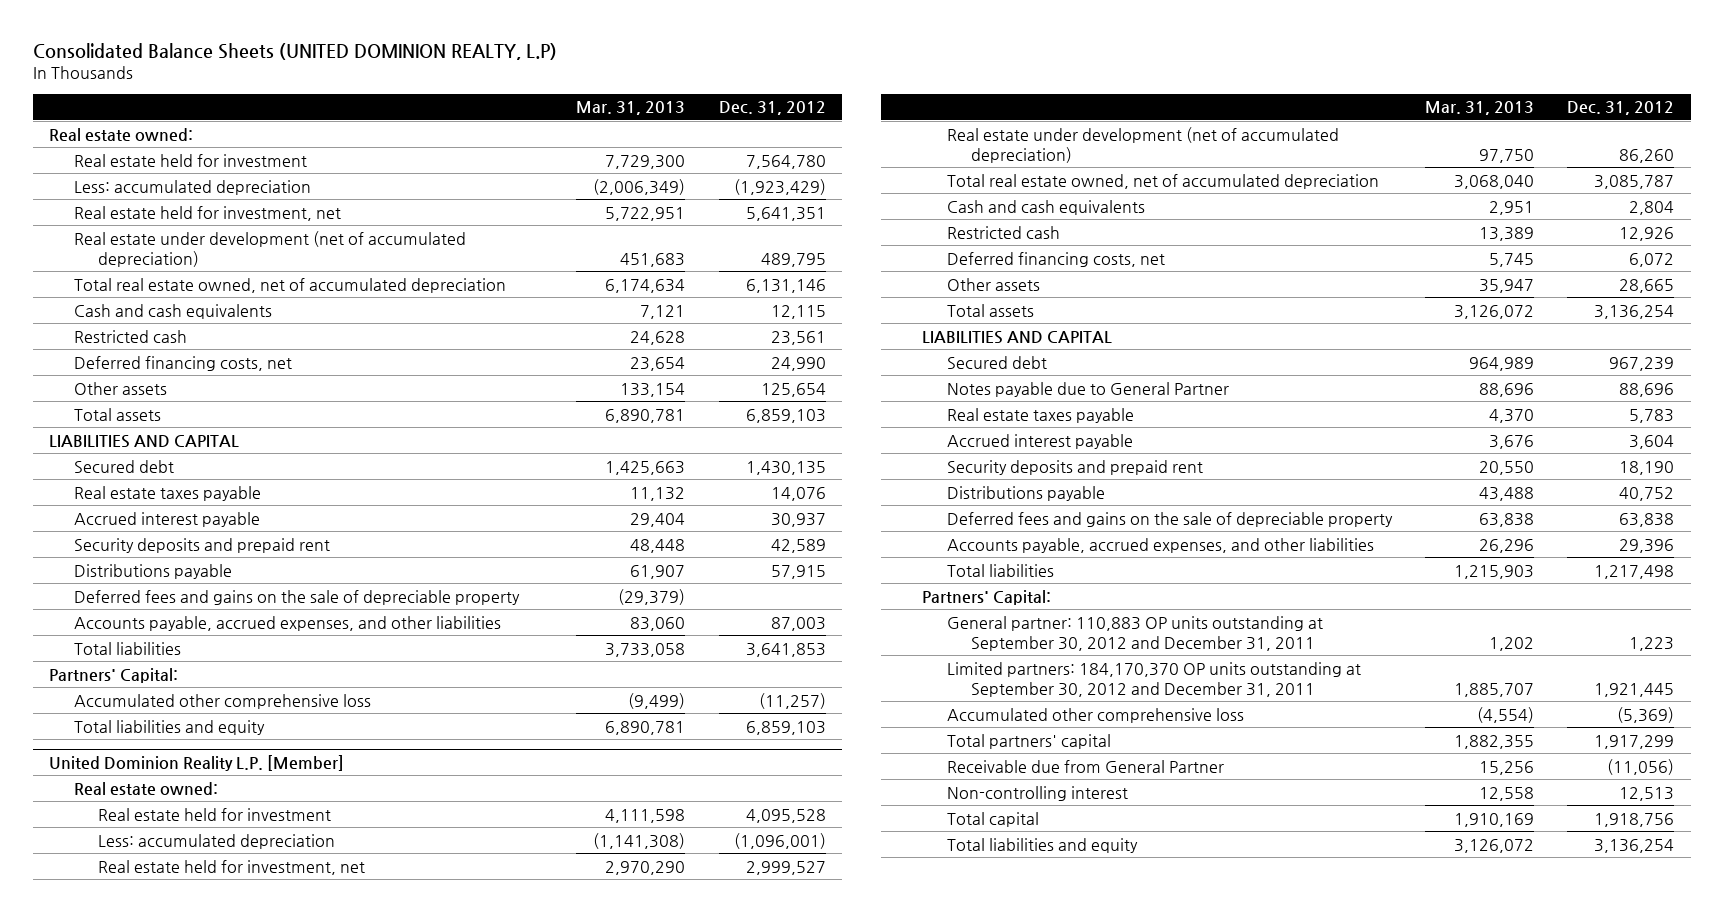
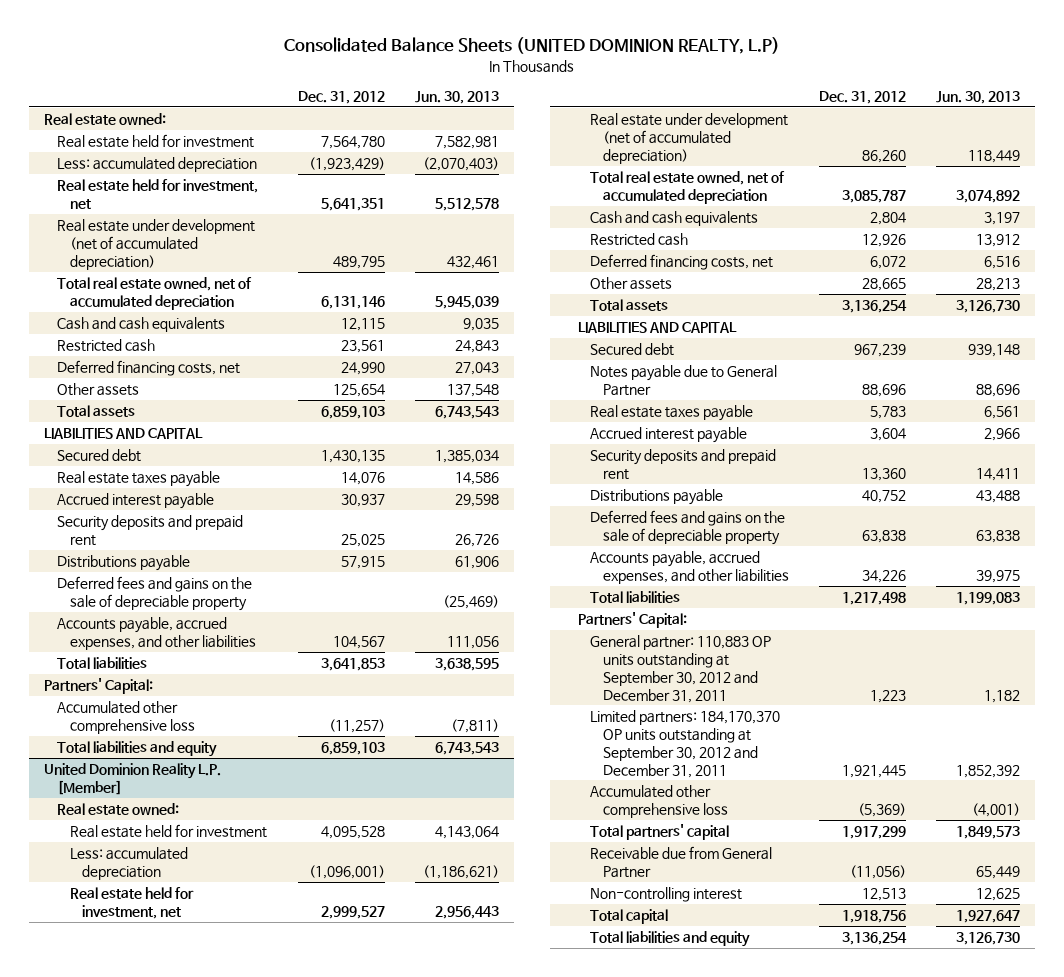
- | Mar. 31, 2013 | Dec. 31, 2012
+ | Dec. 31, 2012 | Jun. 30, 2013
- Security deposits and prepaid rent | 48,448 | 42,589
+ Security deposits and prepaid rent | 25,025 | 26,726
- Accounts payable, accrued expenses, and other liabilities | 83,060 | 87,003
+ Accounts payable, accrued expenses, and other liabilities | 104,567 | 111,056
@ United Dominion Reality L.P. [Member]
- Security deposits and prepaid rent | 20,550 | 18,190
+ Security deposits and prepaid rent | 13,360 | 14,411
- Accounts payable, accrued expenses, and other liabilities | 26,296 | 29,396
+ Accounts payable, accrued expenses, and other liabilities | 34,226 | 39,975

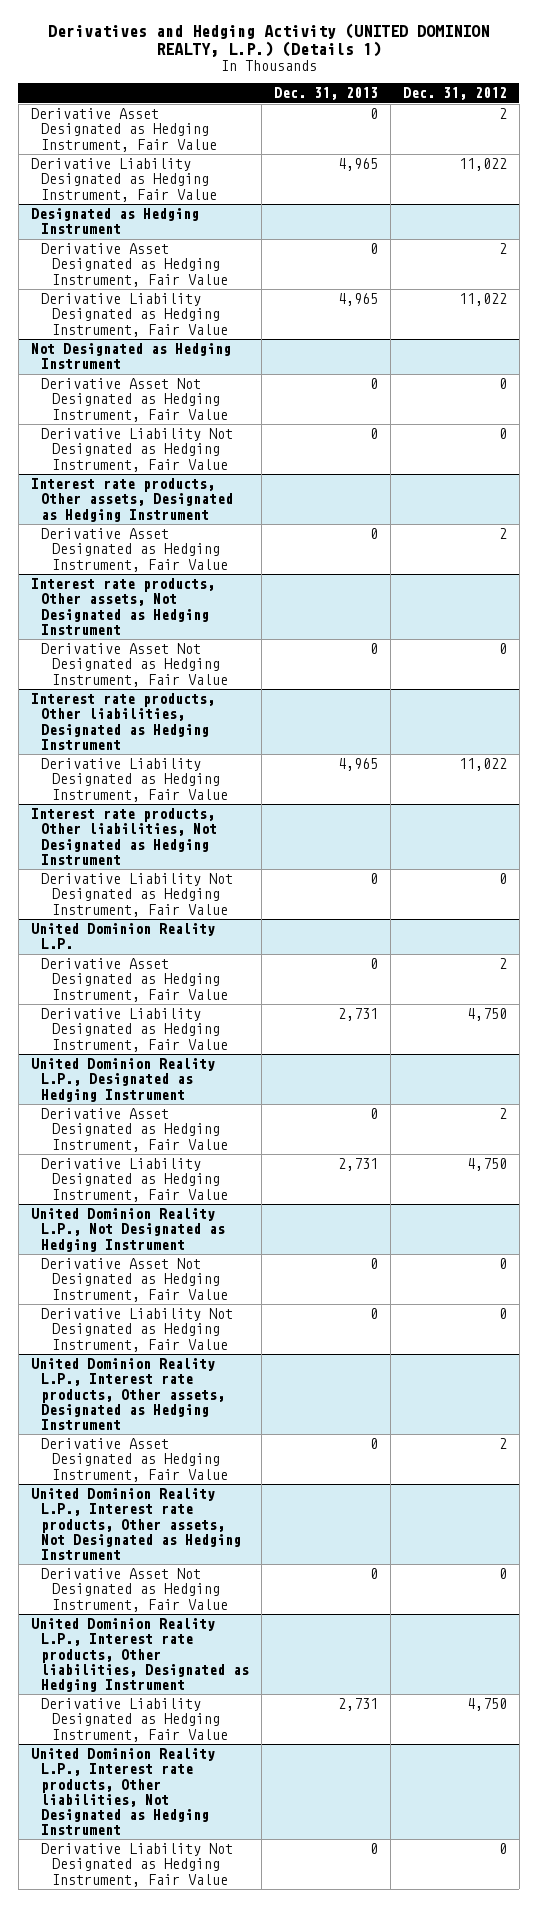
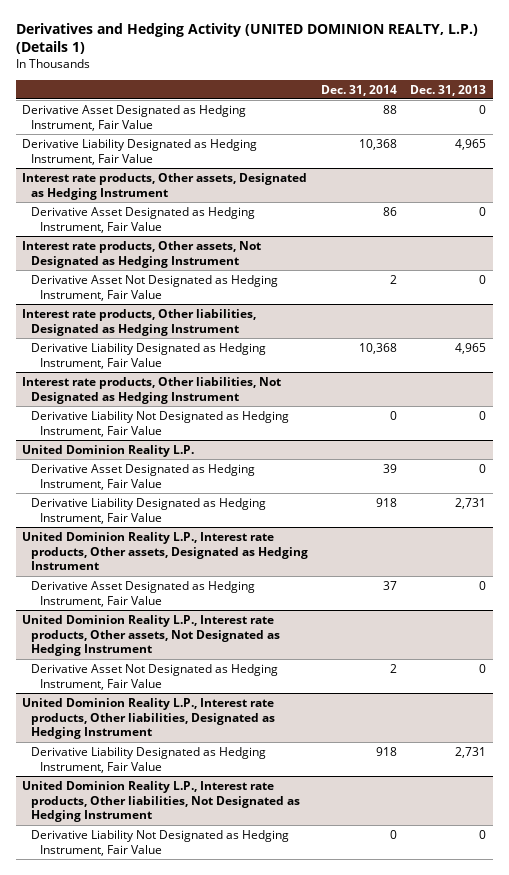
- | Dec. 31, 2013 | Dec. 31, 2012
+ | Dec. 31, 2014 | Dec. 31, 2013
- Designated as Hedging Instrument
- Derivative Asset Designated as Hedging Instrument, Fair Value | 0 | 2
- Derivative Liability Designated as Hedging Instrument, Fair Value | 4,965 | 11,022
- Not Designated as Hedging Instrument
- Derivative Asset Not Designated as Hedging Instrument, Fair Value | 0 | 0
- Derivative Liability Not Designated as Hedging Instrument, Fair Value | 0 | 0
- United Dominion Reality L.P., Designated as Hedging Instrument
- Derivative Asset Designated as Hedging Instrument, Fair Value | 0 | 2
- Derivative Liability Designated as Hedging Instrument, Fair Value | 2,731 | 4,750
- United Dominion Reality L.P., Not Designated as Hedging Instrument
- Derivative Asset Not Designated as Hedging Instrument, Fair Value | 0 | 0
- Derivative Liability Not Designated as Hedging Instrument, Fair Value | 0 | 0

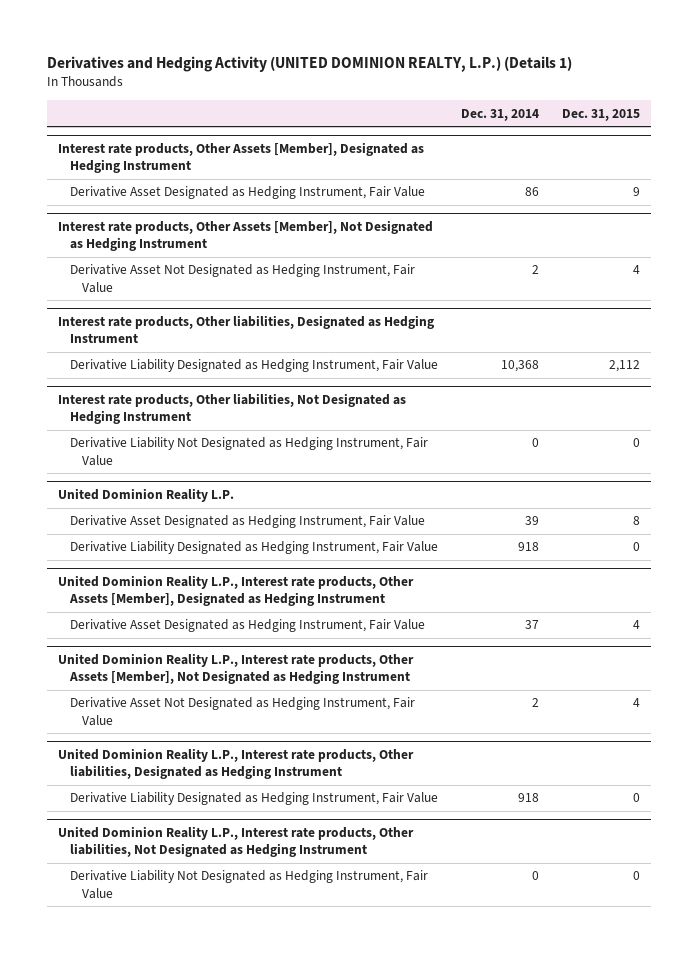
- | Dec. 31, 2014 | Dec. 31, 2013
+ | Dec. 31, 2014 | Dec. 31, 2015
- Derivative Asset Designated as Hedging Instrument, Fair Value | 88 | 0
- Derivative Liability Designated as Hedging Instrument, Fair Value | 10,368 | 4,965
- Interest rate products, Other assets, Designated as Hedging Instrument
+ Interest rate products, Other Assets [Member], Designated as Hedging Instrument
- Interest rate products, Other assets, Not Designated as Hedging Instrument
+ Interest rate products, Other Assets [Member], Not Designated as Hedging Instrument
- United Dominion Reality L.P., Interest rate products, Other assets, Designated as Hedging Instrument
+ United Dominion Reality L.P., Interest rate products, Other Assets [Member], Designated as Hedging Instrument
- United Dominion Reality L.P., Interest rate products, Other assets, Not Designated as Hedging Instrument
+ United Dominion Reality L.P., Interest rate products, Other Assets [Member], Not Designated as Hedging Instrument

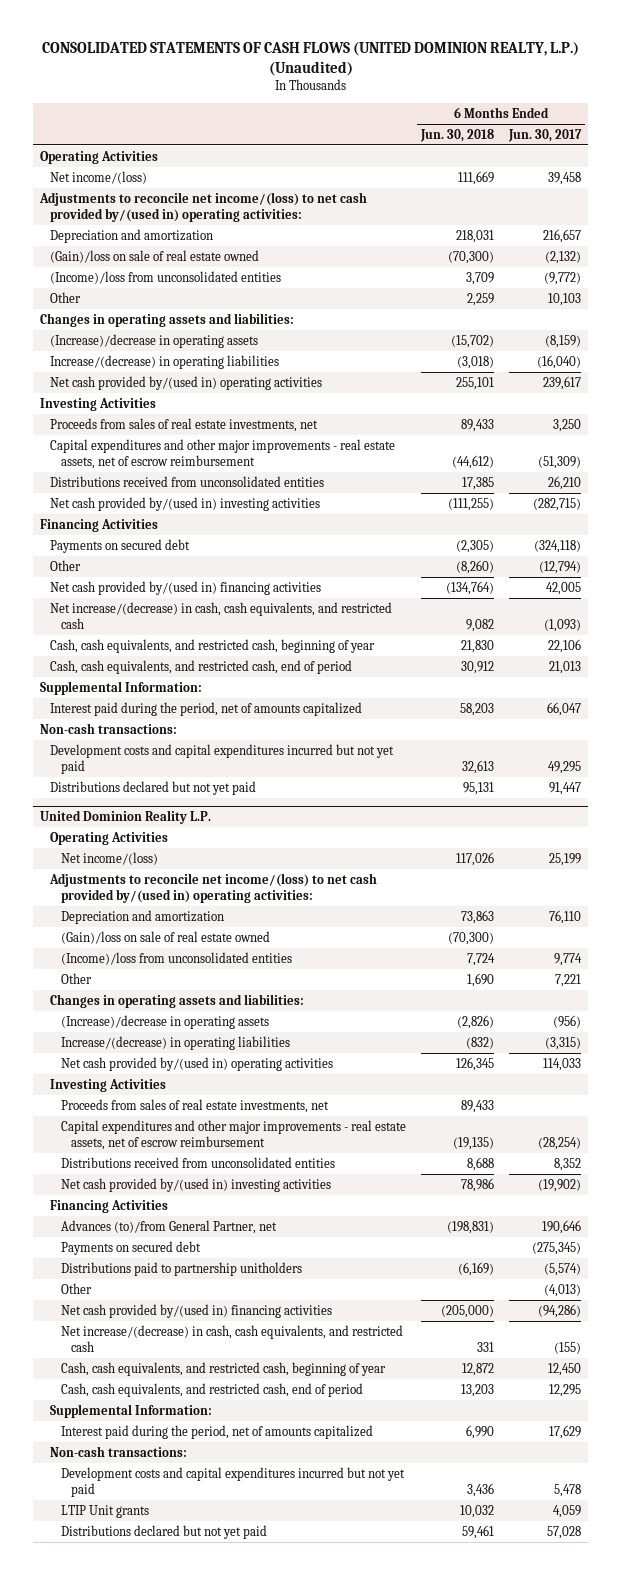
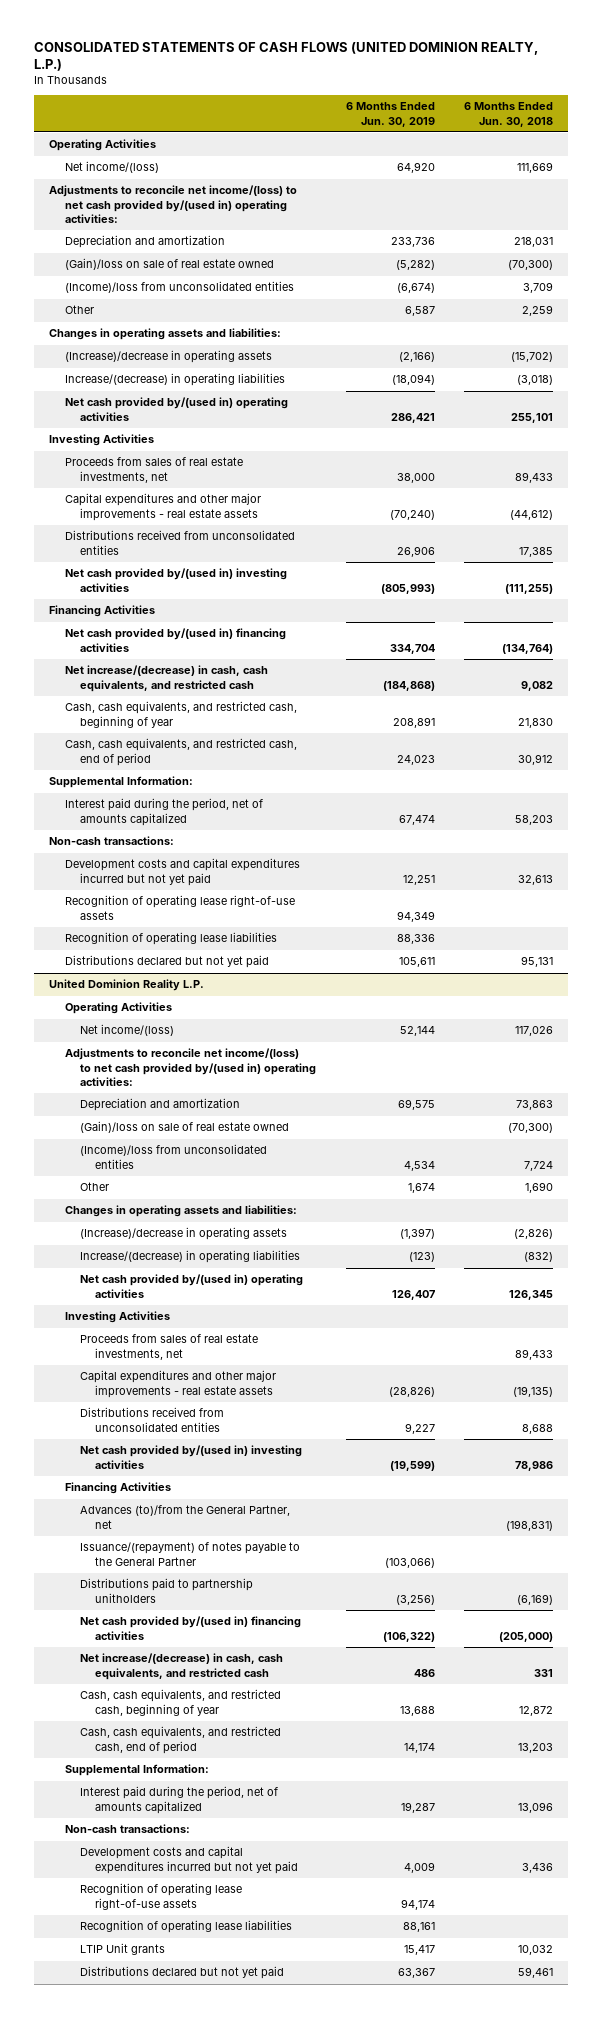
- CONSOLIDATED STATEMENTS OF CASH FLOWS (UNITED DOMINION REALTY, L.P.) (Unaudited)
+ CONSOLIDATED STATEMENTS OF CASH FLOWS (UNITED DOMINION REALTY, L.P.)
- | 6 Months Ended Jun. 30, 2018 | 6 Months Ended Jun. 30, 2017
+ | 6 Months Ended Jun. 30, 2019 | 6 Months Ended Jun. 30, 2018
- Capital expenditures and other major improvements - real estate assets, net of escrow reimbursement | (44,612) | (51,309)
+ Capital expenditures and other major improvements - real estate assets | (70,240) | (44,612)
- Payments on secured debt | (2,305) | (324,118)
- Other | (8,260) | (12,794)
+ Recognition of operating lease right-of-use assets | 94,349 |
+ Recognition of operating lease liabilities | 88,336 |
@ United Dominion Reality L.P.
- Capital expenditures and other major improvements - real estate assets, net of escrow reimbursement | (19,135) | (28,254)
+ Capital expenditures and other major improvements - real estate assets | (28,826) | (19,135)
- Advances (to)/from General Partner, net | (198,831) | 190,646
- Payments on secured debt | | (275,345)
+ Advances (to)/from the General Partner, net | | (198,831)
+ Issuance/(repayment) of notes payable to the General Partner | (103,066) |
- Other | | (4,013)
- Interest paid during the period, net of amounts capitalized | 6,990 | 17,629
+ Interest paid during the period, net of amounts capitalized | 19,287 | 13,096
+ Recognition of operating lease right-of-use assets | 94,174 |
+ Recognition of operating lease liabilities | 88,161 |

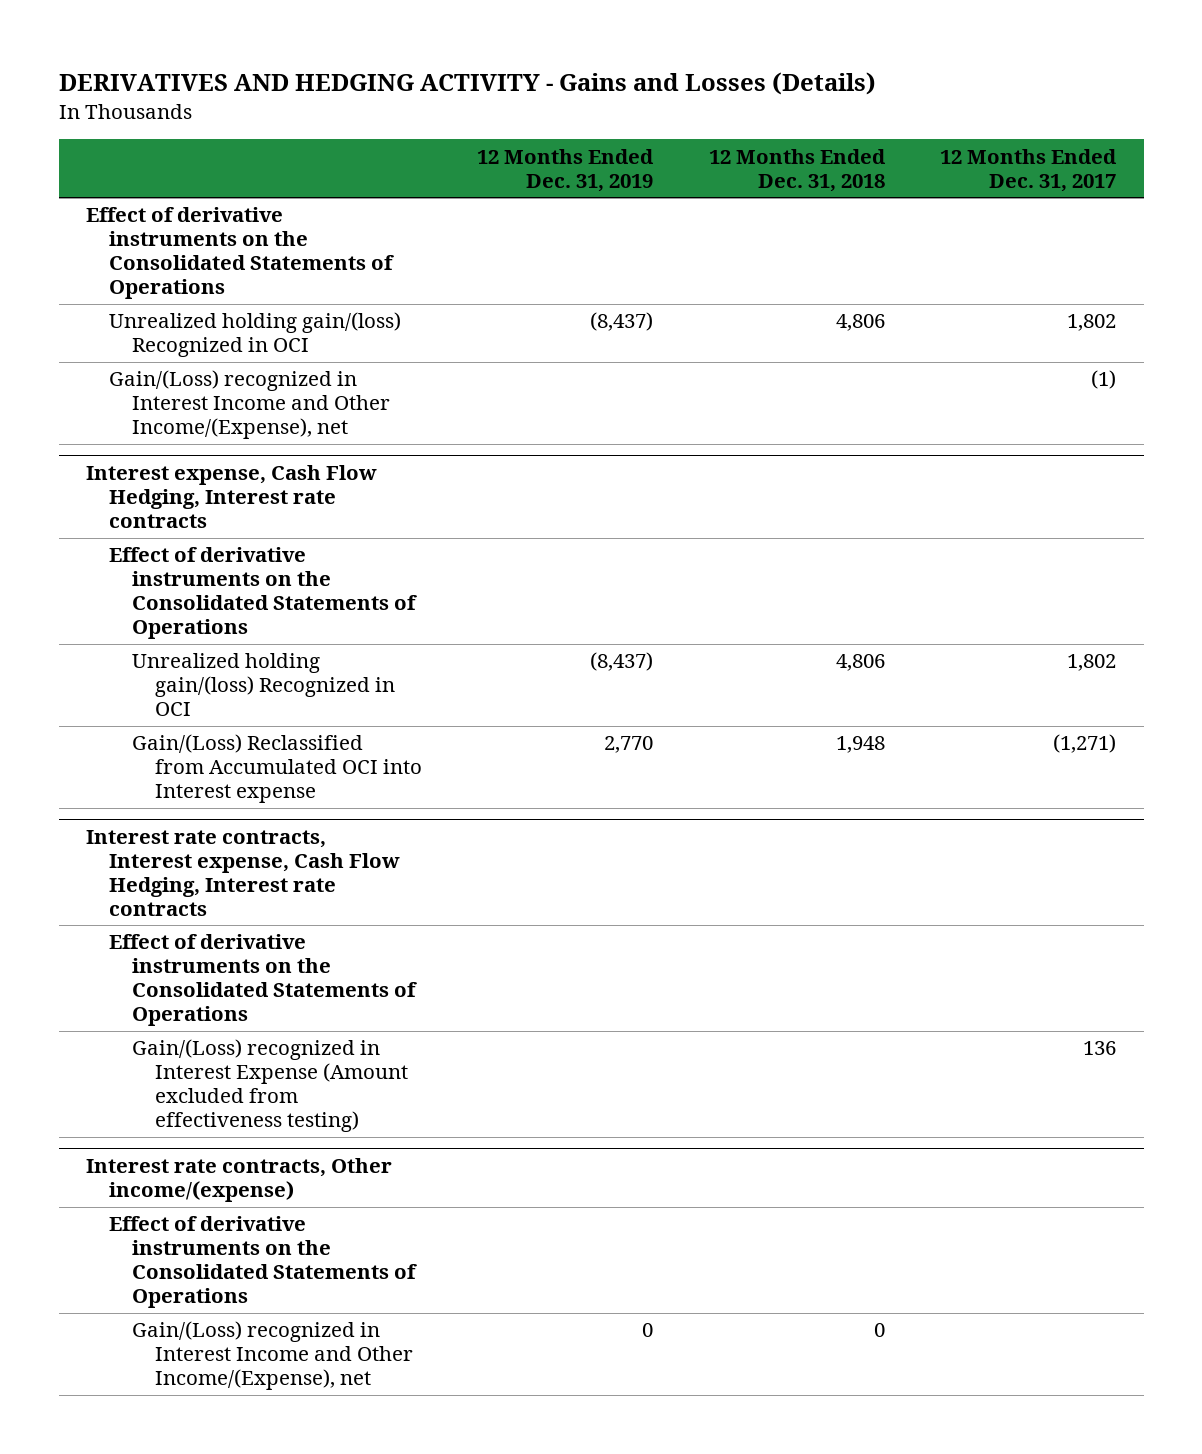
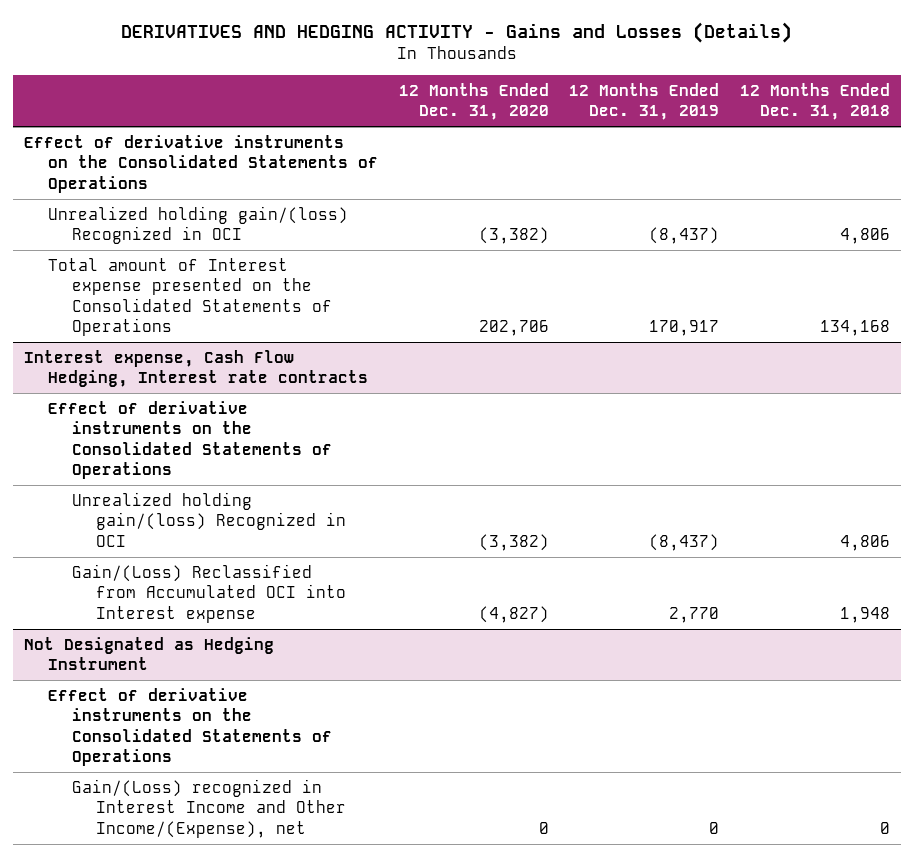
- | 12 Months Ended Dec. 31, 2019 | 12 Months Ended Dec. 31, 2018 | 12 Months Ended Dec. 31, 2017
+ | 12 Months Ended Dec. 31, 2020 | 12 Months Ended Dec. 31, 2019 | 12 Months Ended Dec. 31, 2018
- Gain/(Loss) recognized in Interest Income and Other Income/(Expense), net | | | (1)
+ Total amount of Interest expense presented on the Consolidated Statements of Operations | 202,706 | 170,917 | 134,168
- Interest rate contracts, Interest expense, Cash Flow Hedging, Interest rate contracts
- Effect of derivative instruments on the Consolidated Statements of Operations
- Gain/(Loss) recognized in Interest Expense (Amount excluded from effectiveness testing) | | | 136
- Interest rate contracts, Other income/(expense)
+ Not Designated as Hedging Instrument

